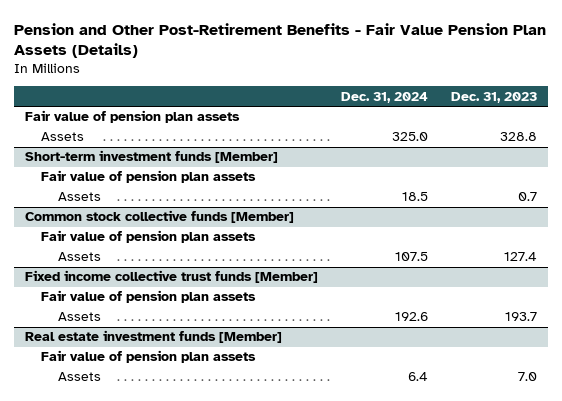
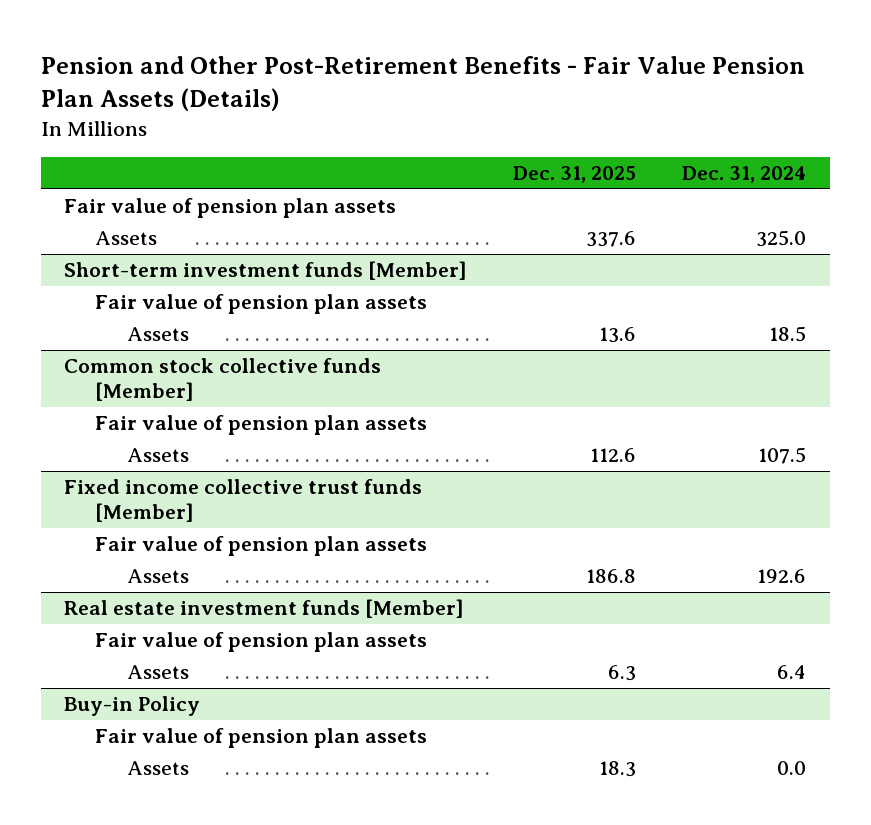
- | Dec. 31, 2024 | Dec. 31, 2023
+ | Dec. 31, 2025 | Dec. 31, 2024
+ Buy-in Policy
+ Fair value of pension plan assets
+ Assets | 18.3 | 0.0

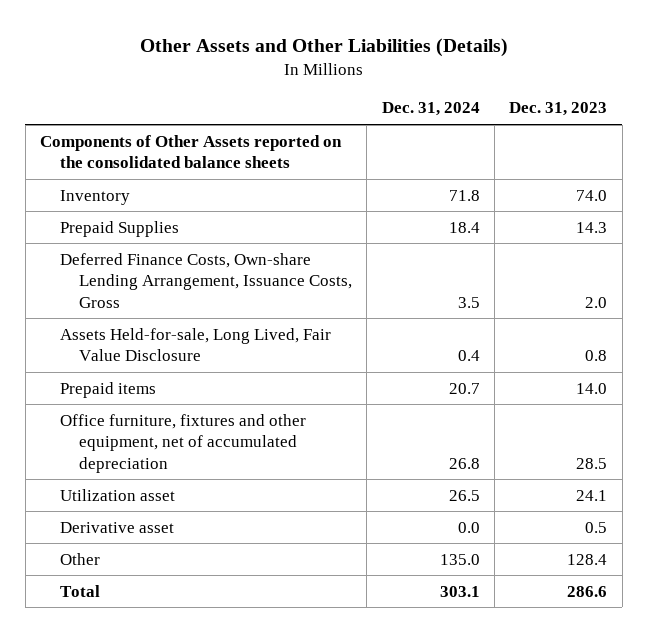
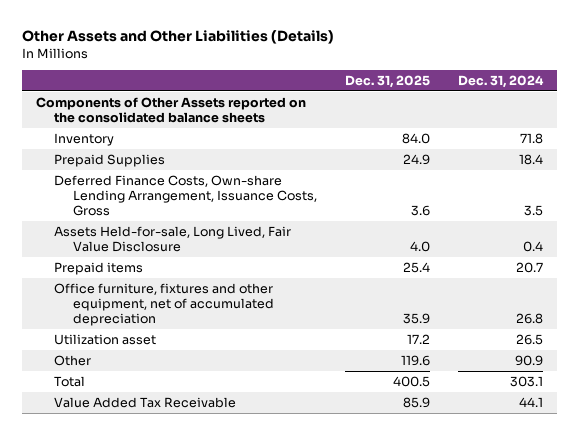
- | Dec. 31, 2024 | Dec. 31, 2023
+ | Dec. 31, 2025 | Dec. 31, 2024
- Derivative asset | 0.0 | 0.5
- Other | 135.0 | 128.4
+ Other | 119.6 | 90.9
+ Value Added Tax Receivable | 85.9 | 44.1

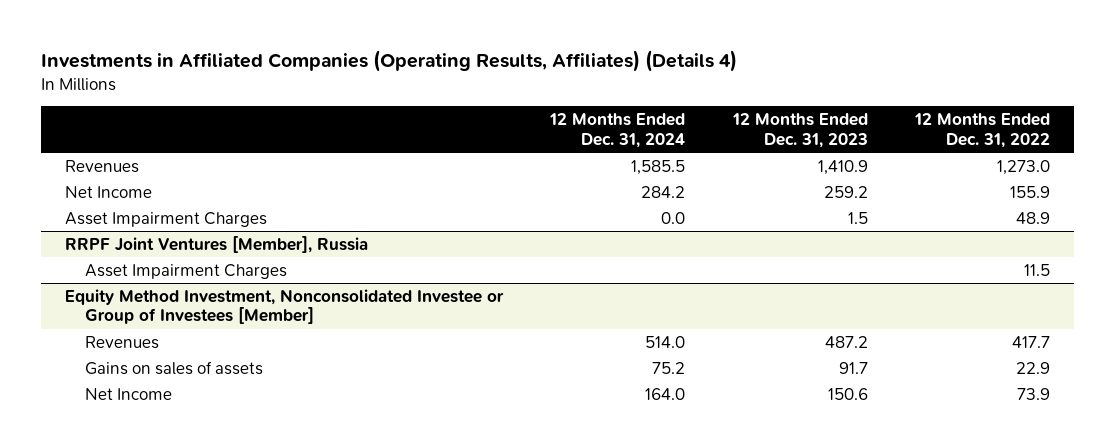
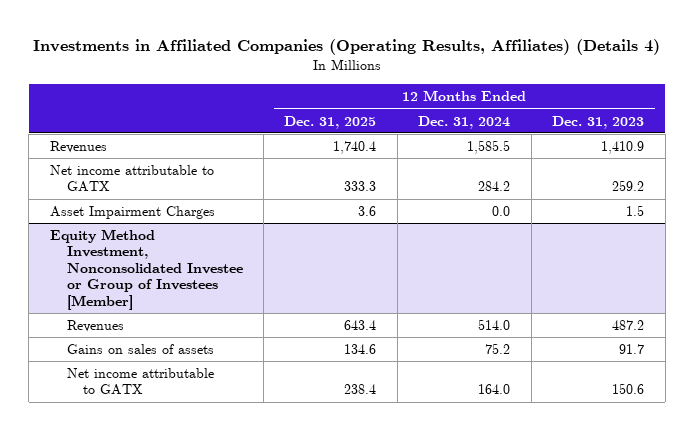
- | 12 Months Ended Dec. 31, 2024 | 12 Months Ended Dec. 31, 2023 | 12 Months Ended Dec. 31, 2022
+ | 12 Months Ended Dec. 31, 2025 | 12 Months Ended Dec. 31, 2024 | 12 Months Ended Dec. 31, 2023
- Net Income | 284.2 | 259.2 | 155.9
+ Net income attributable to GATX | 333.3 | 284.2 | 259.2
- RRPF Joint Ventures [Member], Russia
- Asset Impairment Charges | | | 11.5
@ Equity Method Investment, Nonconsolidated Investee or Group of Investees [Member]
- Net Income | 164.0 | 150.6 | 73.9
+ Net income attributable to GATX | 238.4 | 164.0 | 150.6

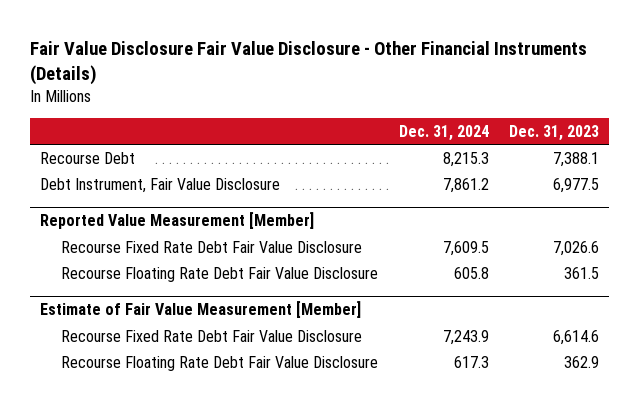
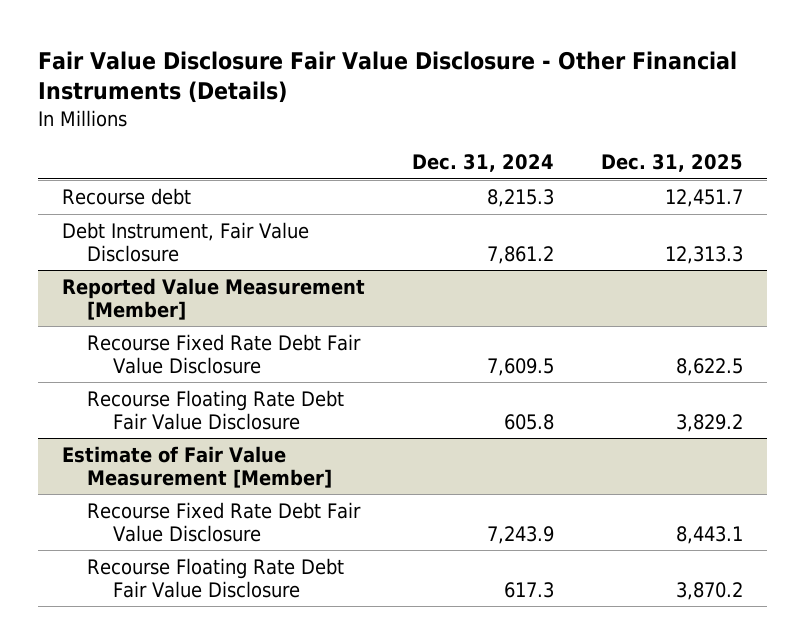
- | Dec. 31, 2024 | Dec. 31, 2023
+ | Dec. 31, 2024 | Dec. 31, 2025
- Recourse Debt | 8,215.3 | 7,388.1
+ Recourse debt | 8,215.3 | 12,451.7

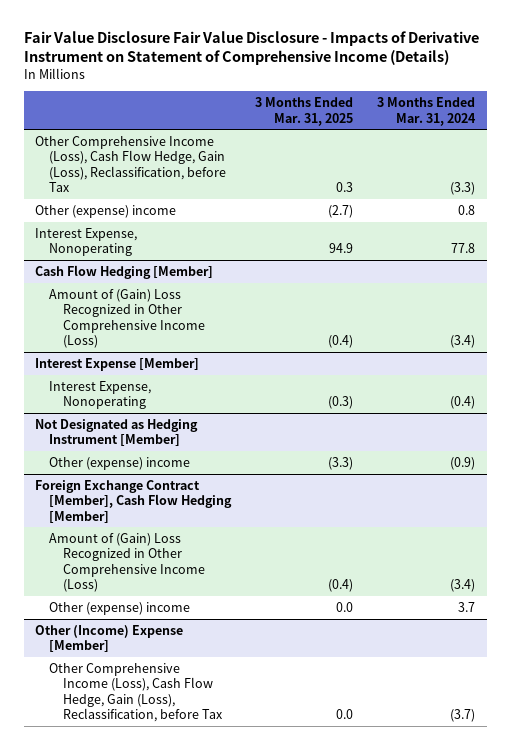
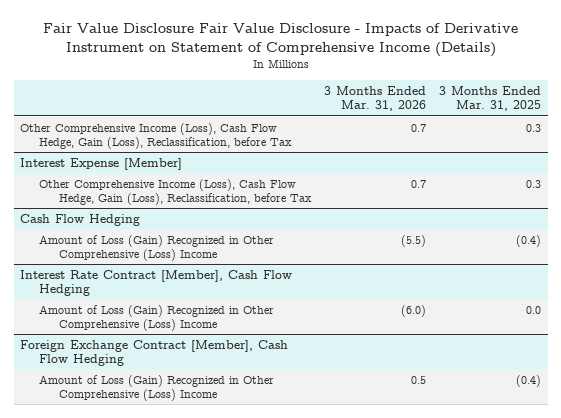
- | 3 Months Ended Mar. 31, 2025 | 3 Months Ended Mar. 31, 2024
+ | 3 Months Ended Mar. 31, 2026 | 3 Months Ended Mar. 31, 2025
- Other (expense) income | (2.7) | 0.8
- Interest Expense, Nonoperating | 94.9 | 77.8
- Cash Flow Hedging [Member]
- Amount of (Gain) Loss Recognized in Other Comprehensive Income (Loss) | (0.4) | (3.4)
@ Interest Expense [Member]
- Interest Expense, Nonoperating | (0.3) | (0.4)
- Not Designated as Hedging Instrument [Member]
- Other (expense) income | (3.3) | (0.9)
- Foreign Exchange Contract [Member], Cash Flow Hedging [Member]
- Amount of (Gain) Loss Recognized in Other Comprehensive Income (Loss) | (0.4) | (3.4)
- Other (expense) income | 0.0 | 3.7
- Other (Income) Expense [Member]
- Other Comprehensive Income (Loss), Cash Flow Hedge, Gain (Loss), Reclassification, before Tax | 0.0 | (3.7)
@ Interest Expense [Member]
+ Other Comprehensive Income (Loss), Cash Flow Hedge, Gain (Loss), Reclassification, before Tax | 0.7 | 0.3
+ Cash Flow Hedging
+ Amount of Loss (Gain) Recognized in Other Comprehensive (Loss) Income | (5.5) | (0.4)
+ Interest Rate Contract [Member], Cash Flow Hedging
+ Amount of Loss (Gain) Recognized in Other Comprehensive (Loss) Income | (6.0) | 0.0
+ Foreign Exchange Contract [Member], Cash Flow Hedging
+ Amount of Loss (Gain) Recognized in Other Comprehensive (Loss) Income | 0.5 | (0.4)

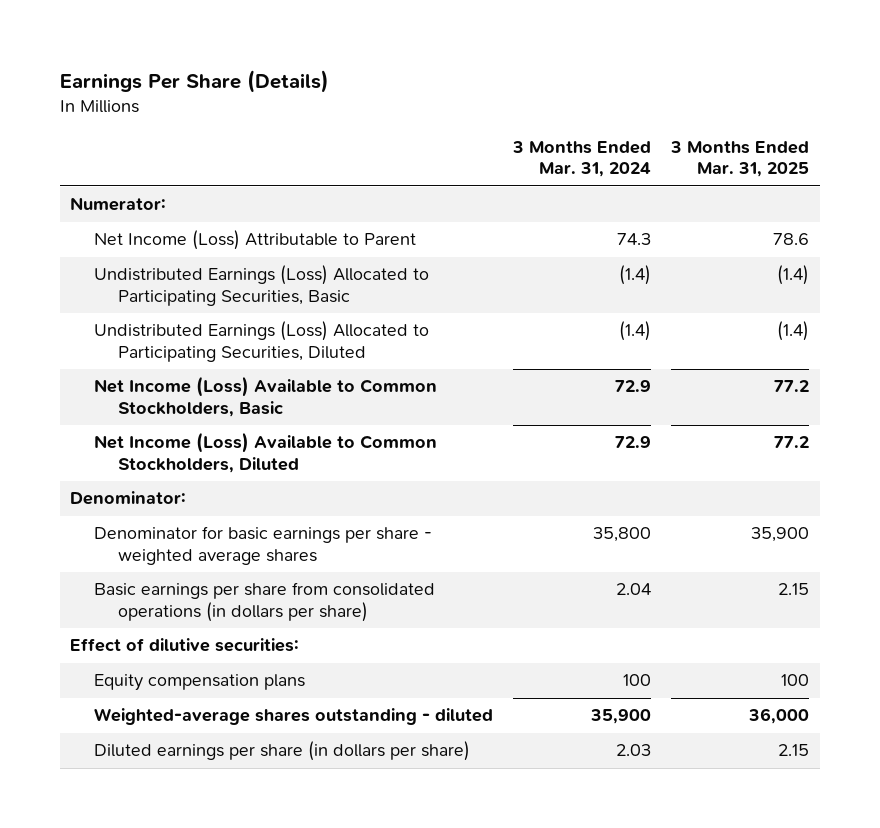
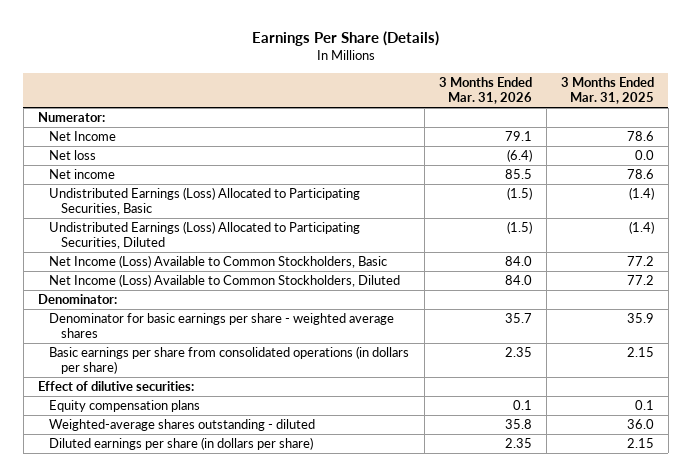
- | 3 Months Ended Mar. 31, 2024 | 3 Months Ended Mar. 31, 2025
+ | 3 Months Ended Mar. 31, 2026 | 3 Months Ended Mar. 31, 2025
- Net Income (Loss) Attributable to Parent | 74.3 | 78.6
+ Net Income | 79.1 | 78.6
+ Net loss | (6.4) | 0.0
+ Net income | 85.5 | 78.6
- Denominator for basic earnings per share - weighted average shares | 35,800 | 35,900
+ Denominator for basic earnings per share - weighted average shares | 35.7 | 35.9
- Equity compensation plans | 100 | 100
- Weighted-average shares outstanding - diluted | 35,900 | 36,000
+ Equity compensation plans | 0.1 | 0.1
+ Weighted-average shares outstanding - diluted | 35.8 | 36.0

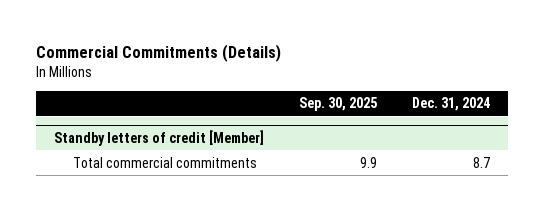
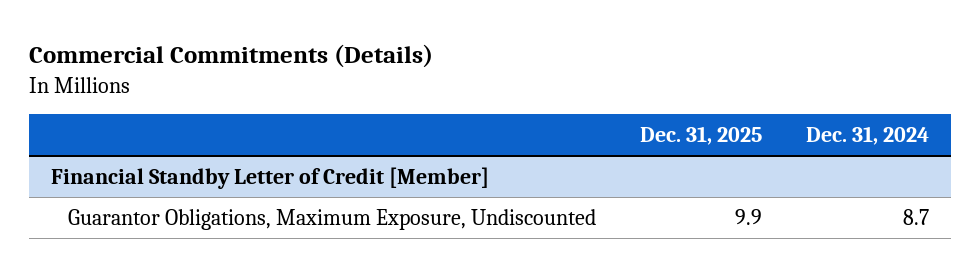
- | Sep. 30, 2025 | Dec. 31, 2024
+ | Dec. 31, 2025 | Dec. 31, 2024
- Standby letters of credit [Member]
- Total commercial commitments | 9.9 | 8.7
+ Financial Standby Letter of Credit [Member]
+ Guarantor Obligations, Maximum Exposure, Undiscounted | 9.9 | 8.7

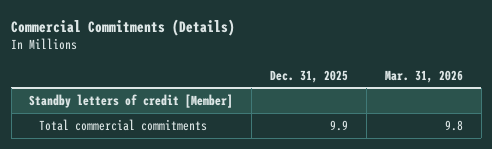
- | Dec. 31, 2025 | Dec. 31, 2024
+ | Dec. 31, 2025 | Mar. 31, 2026
- Financial Standby Letter of Credit [Member]
- Guarantor Obligations, Maximum Exposure, Undiscounted | 9.9 | 8.7
+ Standby letters of credit [Member]
+ Total commercial commitments | 9.9 | 9.8

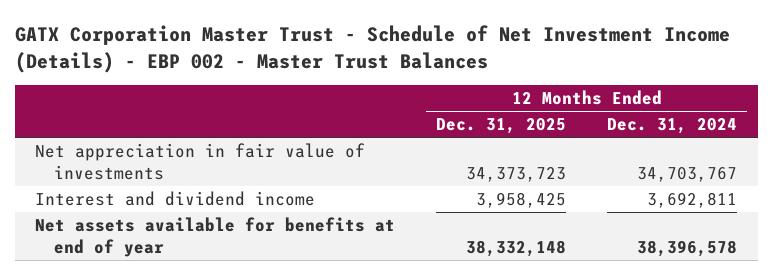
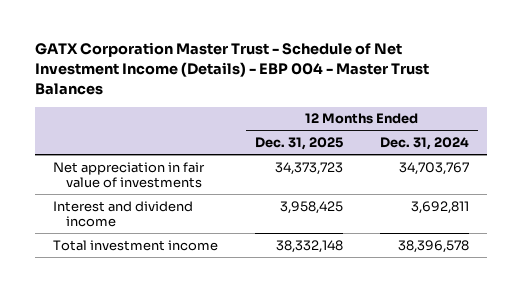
- GATX Corporation Master Trust - Schedule of Net Investment Income (Details) - EBP 002 - Master Trust Balances
+ GATX Corporation Master Trust - Schedule of Net Investment Income (Details) - EBP 004 - Master Trust Balances
- Net assets available for benefits at end of year | 38,332,148 | 38,396,578
+ Total investment income | 38,332,148 | 38,396,578

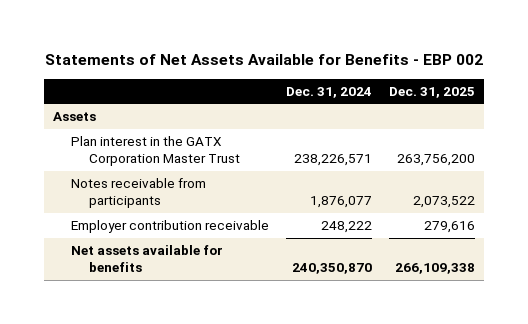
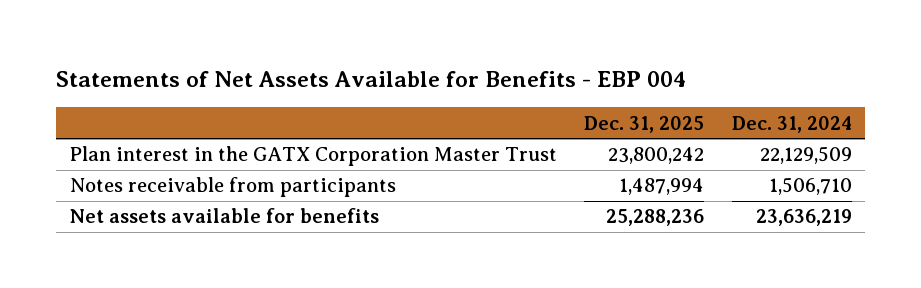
- Statements of Net Assets Available for Benefits - EBP 002
+ Statements of Net Assets Available for Benefits - EBP 004
- | Dec. 31, 2024 | Dec. 31, 2025
+ | Dec. 31, 2025 | Dec. 31, 2024
- Assets
- Plan interest in the GATX Corporation Master Trust | 238,226,571 | 263,756,200
- Notes receivable from participants | 1,876,077 | 2,073,522
- Employer contribution receivable | 248,222 | 279,616
- Net assets available for benefits | 240,350,870 | 266,109,338
+ Plan interest in the GATX Corporation Master Trust | 23,800,242 | 22,129,509
+ Notes receivable from participants | 1,487,994 | 1,506,710
+ Net assets available for benefits | 25,288,236 | 23,636,219

